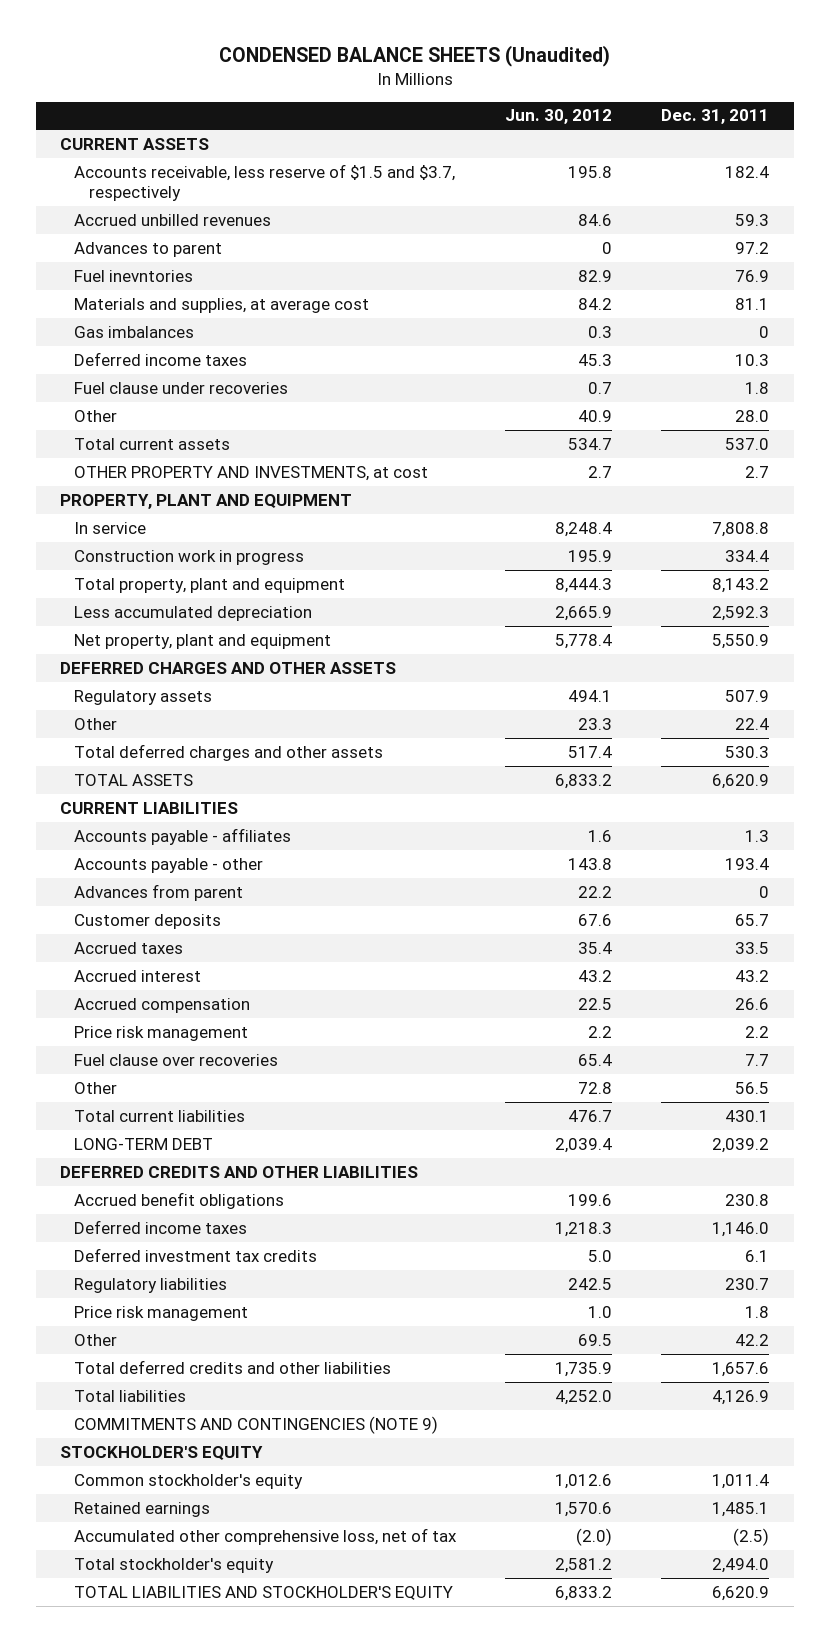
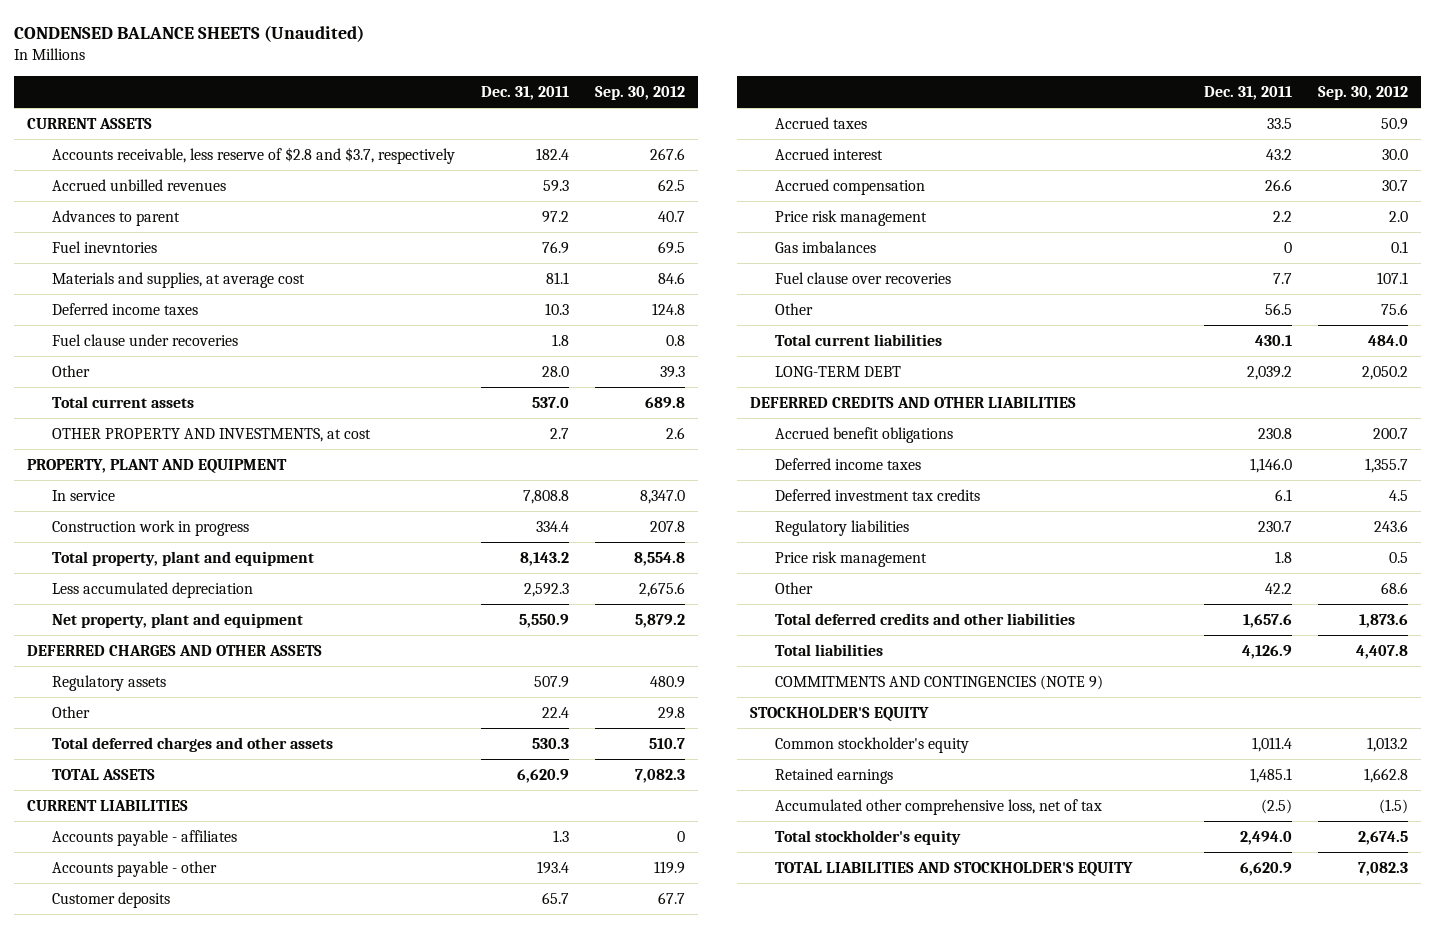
- | Jun. 30, 2012 | Dec. 31, 2011
+ | Dec. 31, 2011 | Sep. 30, 2012
- Accounts receivable, less reserve of $1.5 and $3.7, respectively | 195.8 | 182.4
+ Accounts receivable, less reserve of $2.8 and $3.7, respectively | 182.4 | 267.6
- Advances from parent | 22.2 | 0
moved down: Gas imbalances | 0 | 0.1

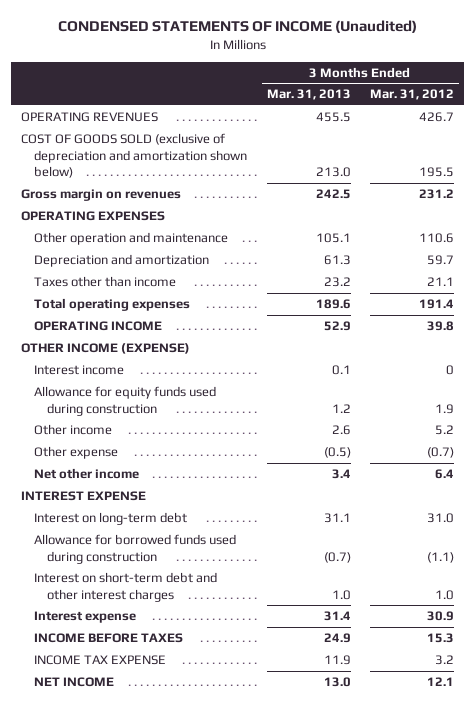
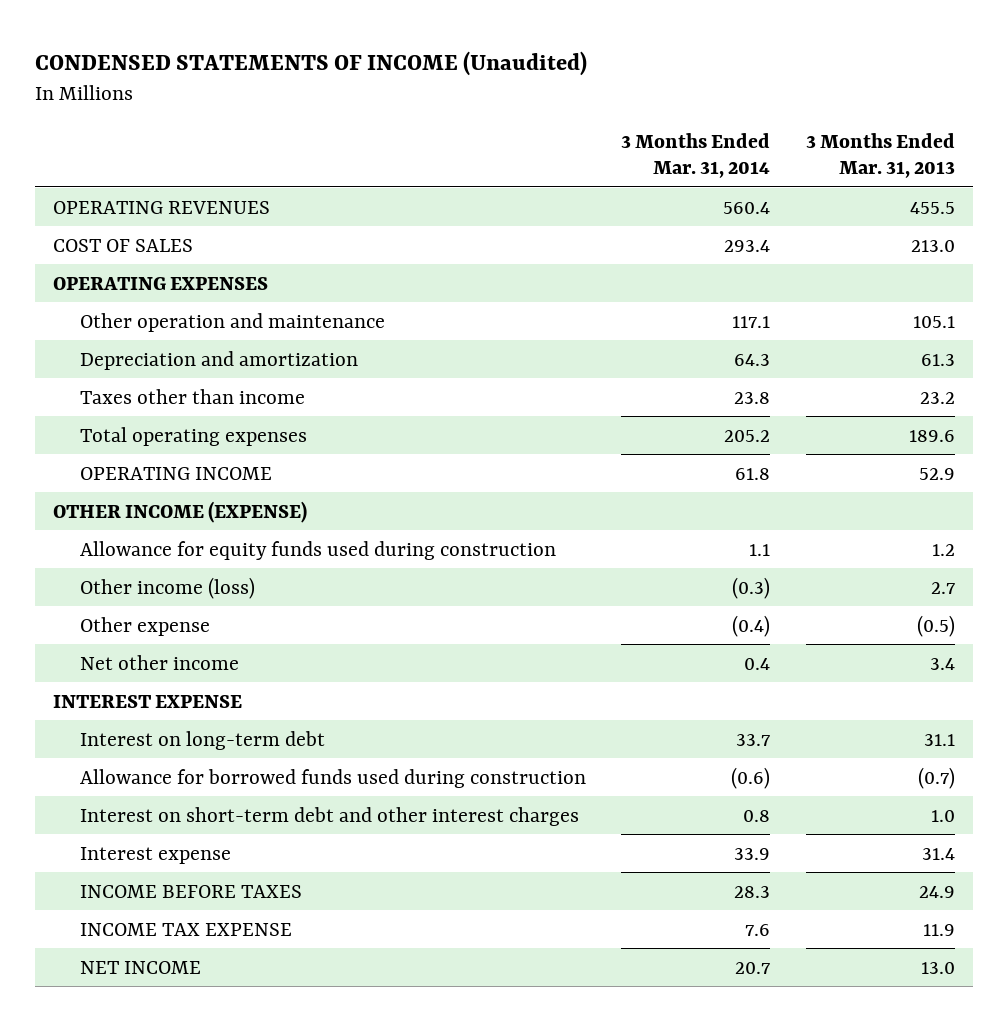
- | 3 Months Ended Mar. 31, 2013 | 3 Months Ended Mar. 31, 2012
+ | 3 Months Ended Mar. 31, 2014 | 3 Months Ended Mar. 31, 2013
- COST OF GOODS SOLD (exclusive of depreciation and amortization shown below) | 213.0 | 195.5
- Gross margin on revenues | 242.5 | 231.2
+ COST OF SALES | 293.4 | 213.0
- Interest income | 0.1 | 0
- Other income | 2.6 | 5.2
+ Other income (loss) | (0.3) | 2.7

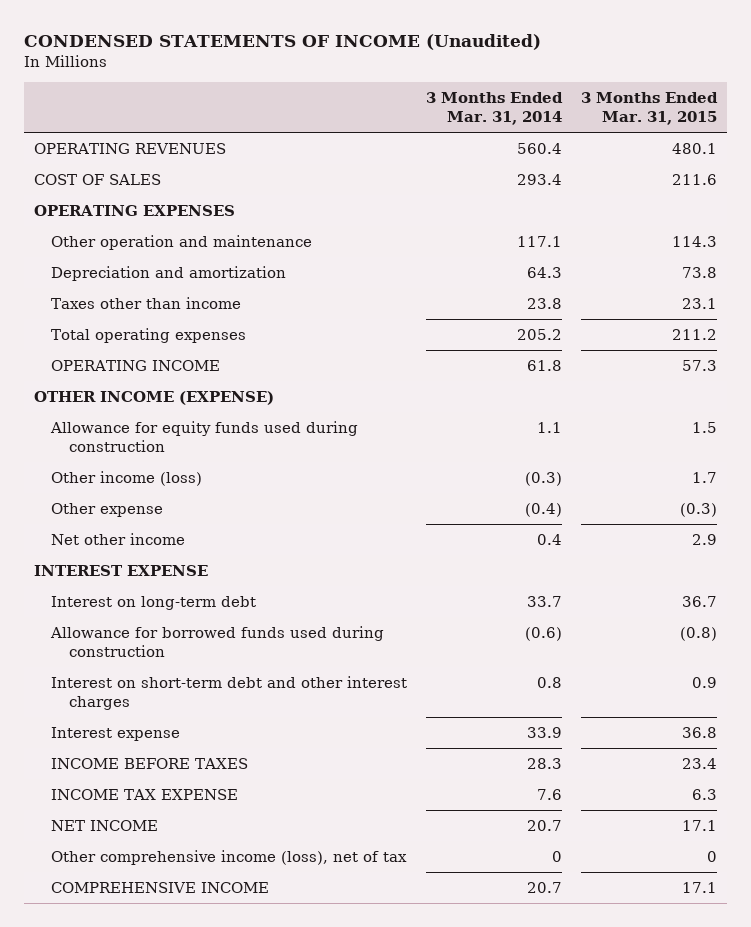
- | 3 Months Ended Mar. 31, 2014 | 3 Months Ended Mar. 31, 2013
+ | 3 Months Ended Mar. 31, 2014 | 3 Months Ended Mar. 31, 2015
+ Other comprehensive income (loss), net of tax | 0 | 0
+ COMPREHENSIVE INCOME | 20.7 | 17.1

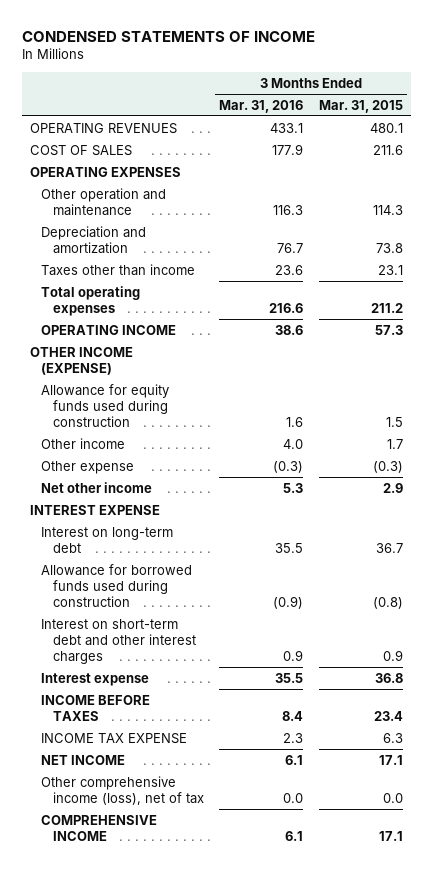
- CONDENSED STATEMENTS OF INCOME (Unaudited)
+ CONDENSED STATEMENTS OF INCOME
- | 3 Months Ended Mar. 31, 2014 | 3 Months Ended Mar. 31, 2015
+ | 3 Months Ended Mar. 31, 2016 | 3 Months Ended Mar. 31, 2015
- Other income (loss) | (0.3) | 1.7
+ Other income | 4.0 | 1.7
- Other comprehensive income (loss), net of tax | 0 | 0
+ Other comprehensive income (loss), net of tax | 0.0 | 0.0

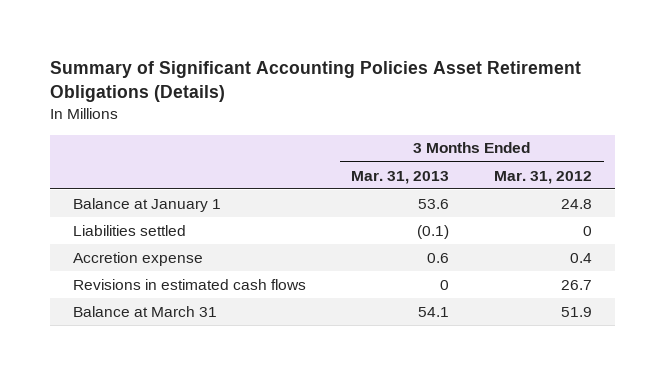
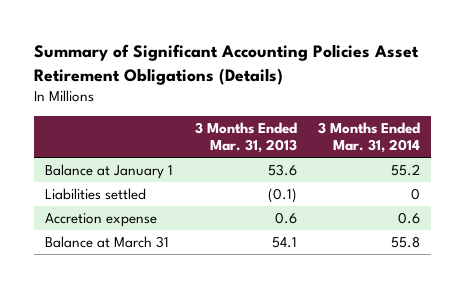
- | 3 Months Ended Mar. 31, 2013 | 3 Months Ended Mar. 31, 2012
+ | 3 Months Ended Mar. 31, 2013 | 3 Months Ended Mar. 31, 2014
- Revisions in estimated cash flows | 0 | 26.7

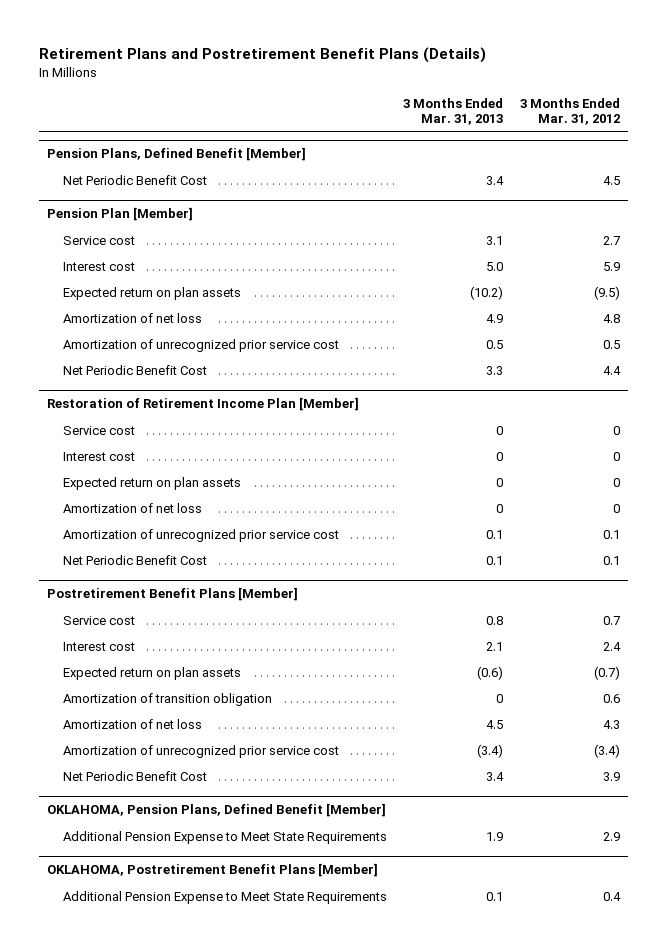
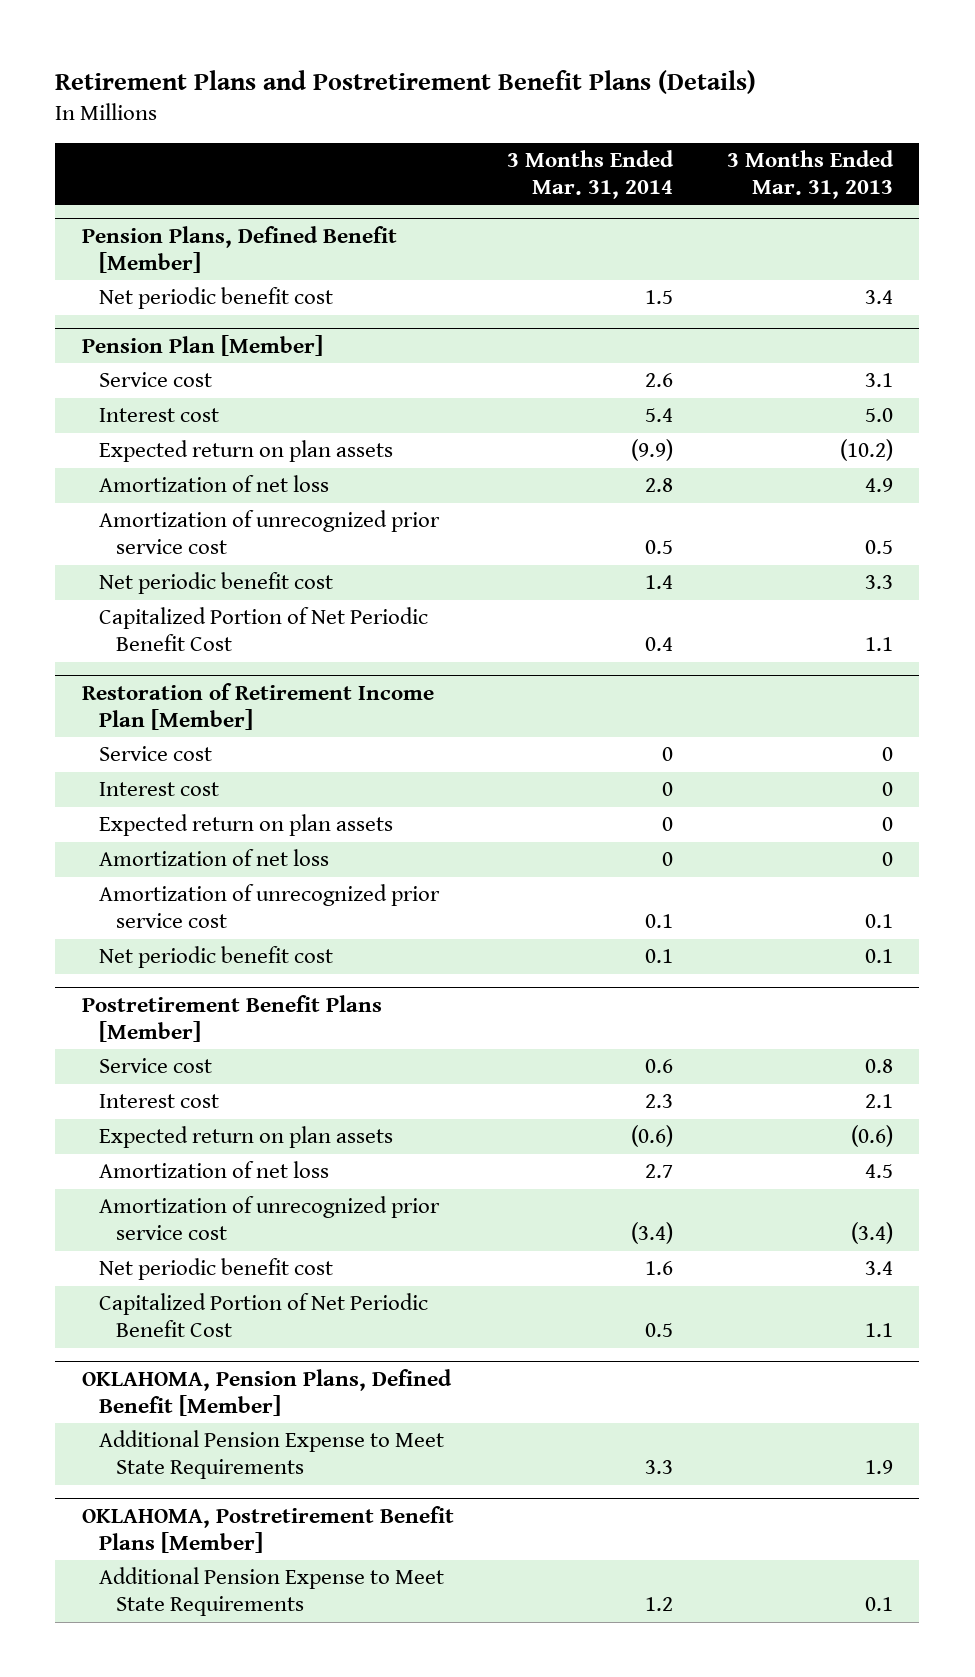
- | 3 Months Ended Mar. 31, 2013 | 3 Months Ended Mar. 31, 2012
+ | 3 Months Ended Mar. 31, 2014 | 3 Months Ended Mar. 31, 2013
@ Pension Plans, Defined Benefit [Member]
- Net Periodic Benefit Cost | 3.4 | 4.5
+ Net periodic benefit cost | 1.5 | 3.4
@ Pension Plan [Member]
- Net Periodic Benefit Cost | 3.3 | 4.4
+ Net periodic benefit cost | 1.4 | 3.3
+ Capitalized Portion of Net Periodic Benefit Cost | 0.4 | 1.1
@ Restoration of Retirement Income Plan [Member]
- Net Periodic Benefit Cost | 0.1 | 0.1
+ Net periodic benefit cost | 0.1 | 0.1
@ Postretirement Benefit Plans [Member]
- Amortization of transition obligation | 0 | 0.6
- Net Periodic Benefit Cost | 3.4 | 3.9
+ Net periodic benefit cost | 1.6 | 3.4
+ Capitalized Portion of Net Periodic Benefit Cost | 0.5 | 1.1

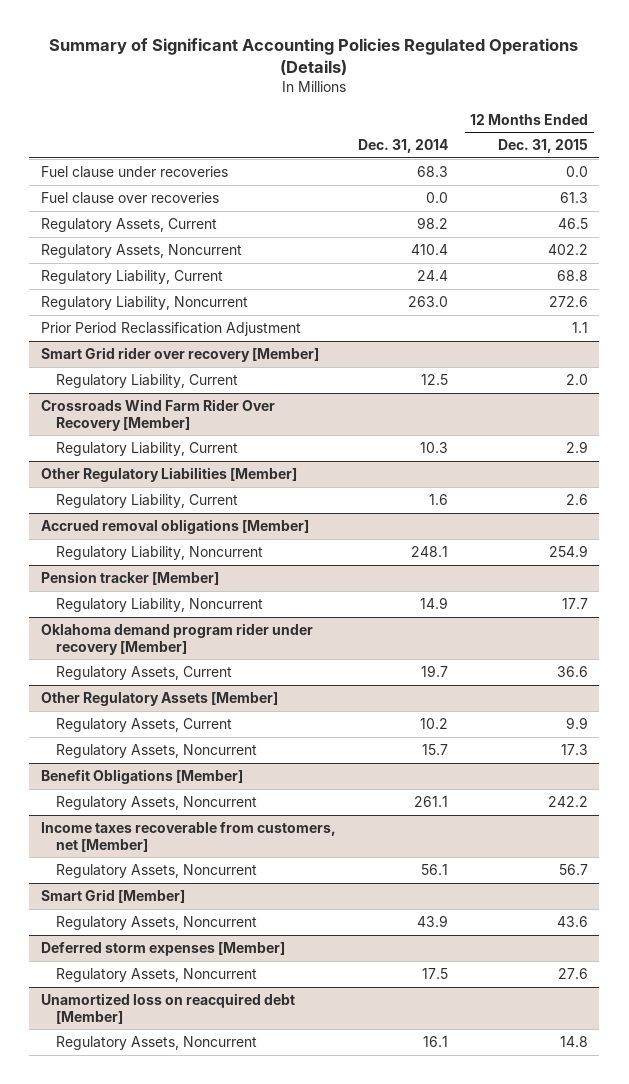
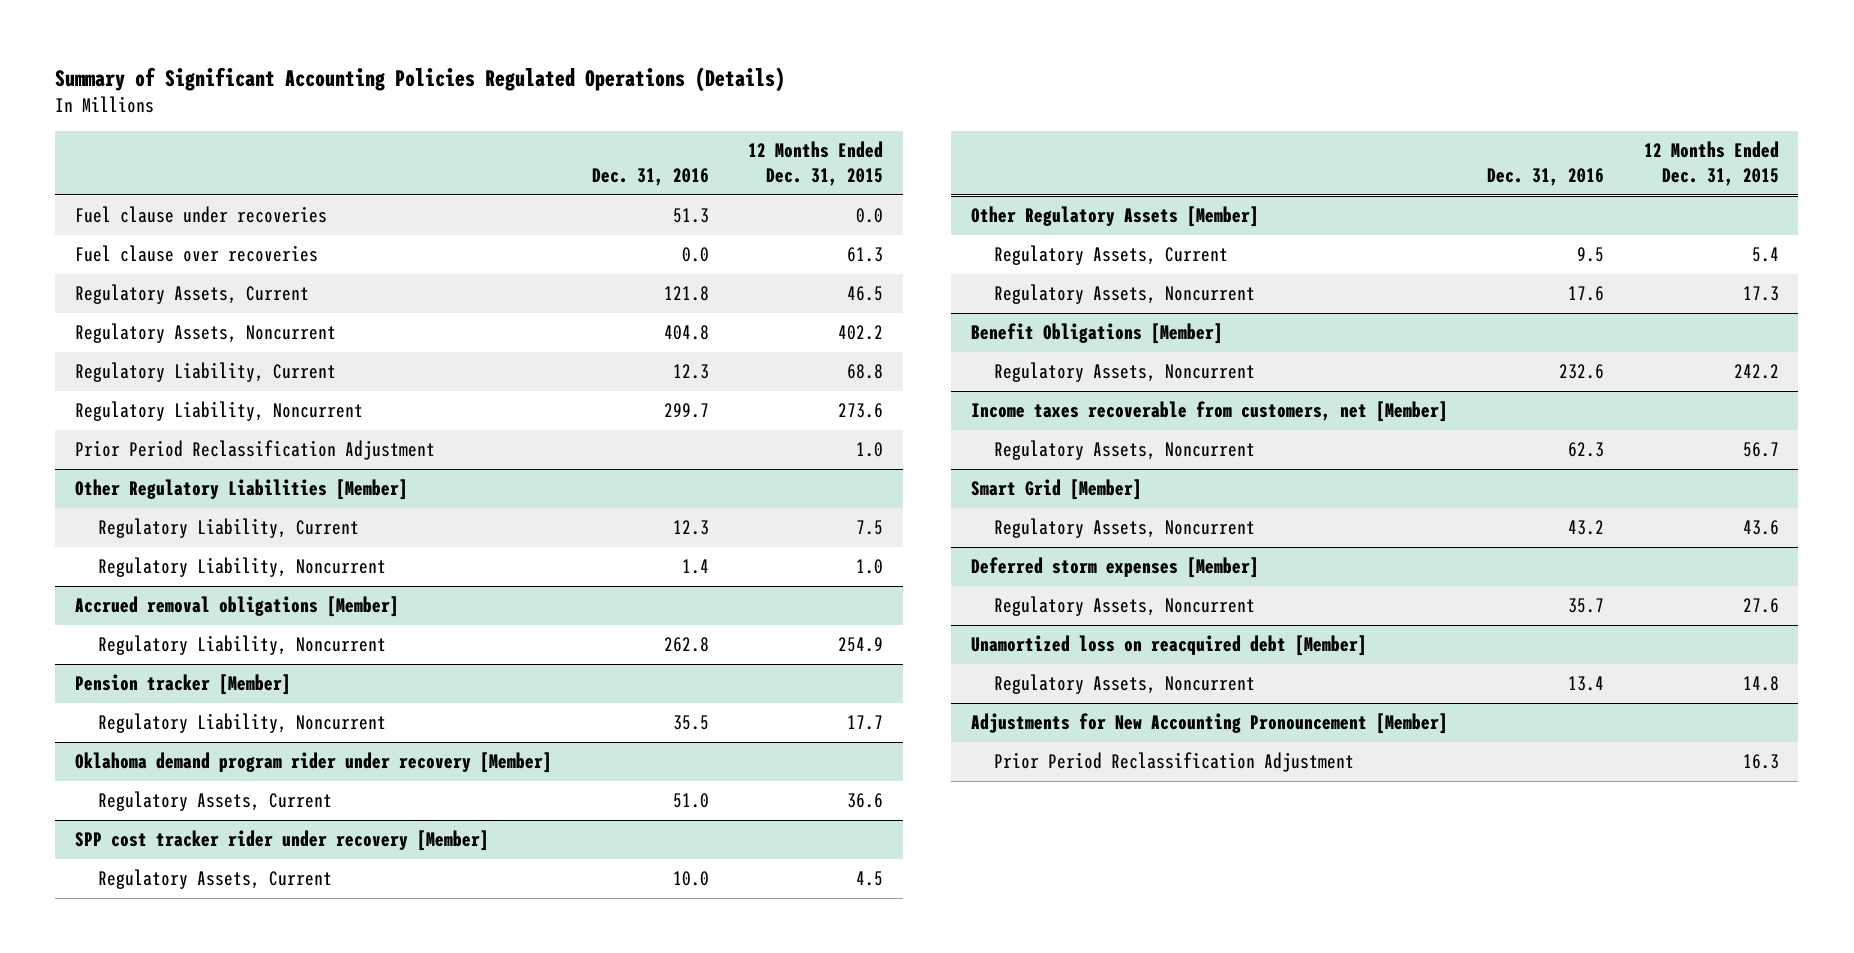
- | Dec. 31, 2014 | 12 Months Ended Dec. 31, 2015
+ | Dec. 31, 2016 | 12 Months Ended Dec. 31, 2015
- Regulatory Liability, Noncurrent | 263.0 | 272.6
- Prior Period Reclassification Adjustment | | 1.1
- Smart Grid rider over recovery [Member]
- Regulatory Liability, Current | 12.5 | 2.0
- Crossroads Wind Farm Rider Over Recovery [Member]
- Regulatory Liability, Current | 10.3 | 2.9
+ Regulatory Liability, Noncurrent | 299.7 | 273.6
+ Prior Period Reclassification Adjustment | | 1.0
@ Other Regulatory Liabilities [Member]
- Regulatory Liability, Current | 1.6 | 2.6
+ Regulatory Liability, Current | 12.3 | 7.5
+ Regulatory Liability, Noncurrent | 1.4 | 1.0
+ SPP cost tracker rider under recovery [Member]
+ Regulatory Assets, Current | 10.0 | 4.5
@ Other Regulatory Assets [Member]
- Regulatory Assets, Current | 10.2 | 9.9
+ Regulatory Assets, Current | 9.5 | 5.4
+ Adjustments for New Accounting Pronouncement [Member]
+ Prior Period Reclassification Adjustment | | 16.3

